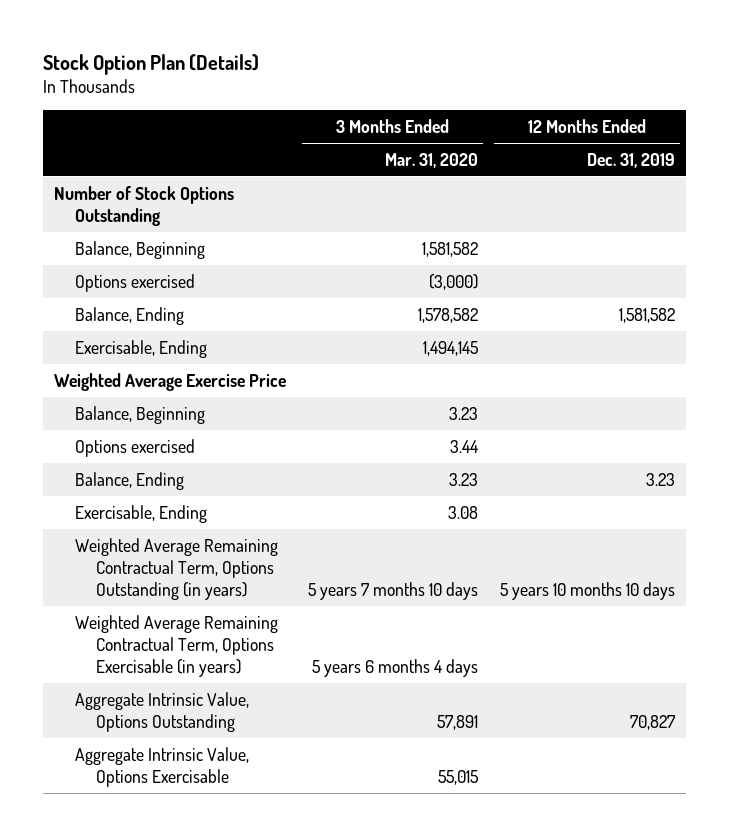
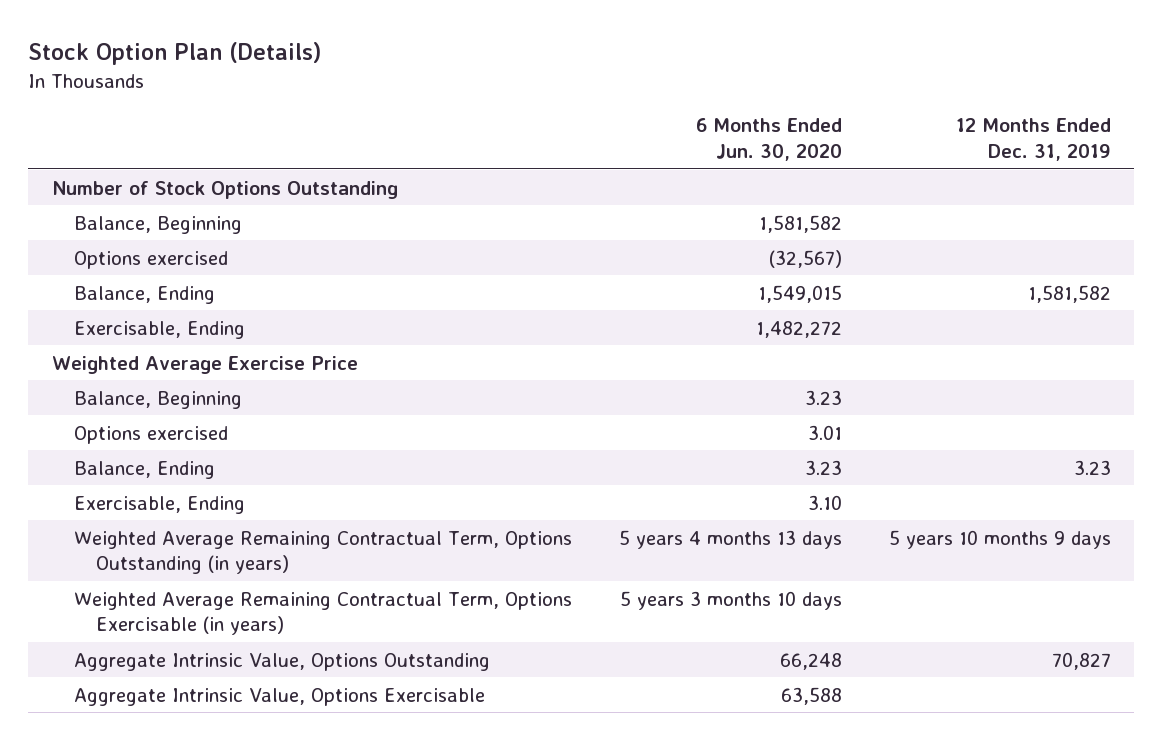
- | 3 Months Ended Mar. 31, 2020 | 12 Months Ended Dec. 31, 2019
+ | 6 Months Ended Jun. 30, 2020 | 12 Months Ended Dec. 31, 2019
- Weighted Average Remaining Contractual Term, Options Outstanding (in years) | 5 years 7 months 10 days | 5 years 10 months 10 days
+ Weighted Average Remaining Contractual Term, Options Outstanding (in years) | 5 years 4 months 13 days | 5 years 10 months 9 days

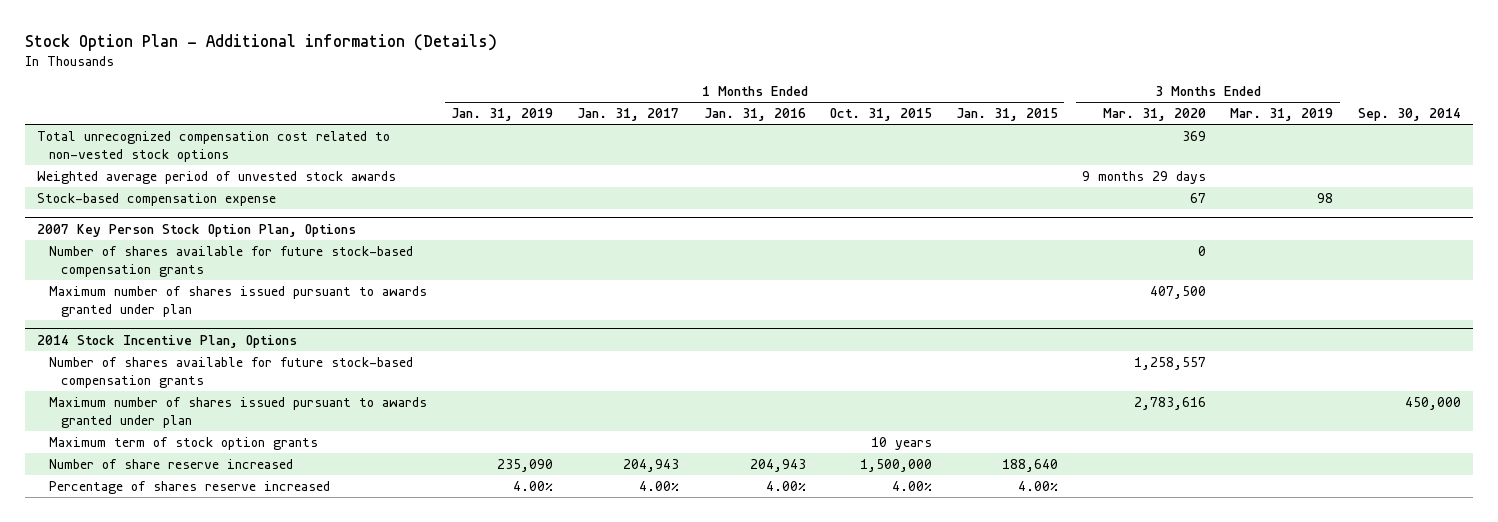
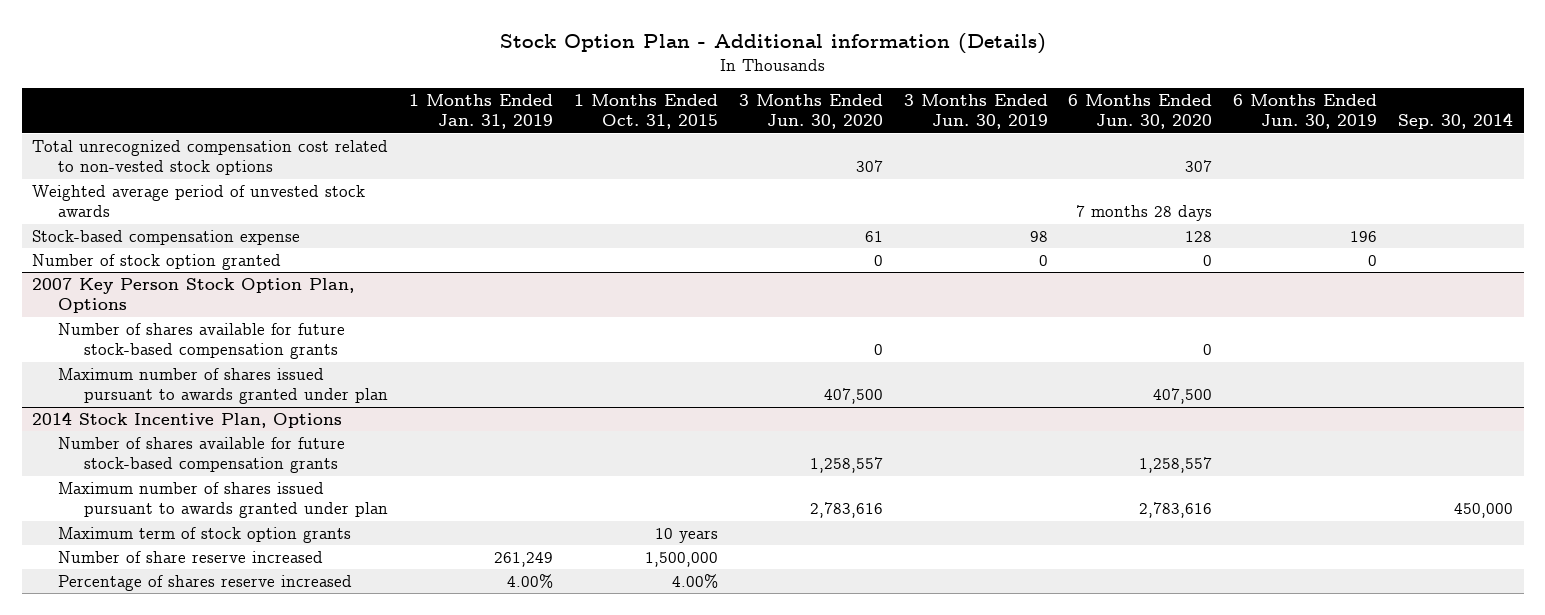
- | 1 Months Ended Jan. 31, 2019 | 1 Months Ended Jan. 31, 2017 | 1 Months Ended Jan. 31, 2016 | 1 Months Ended Oct. 31, 2015 | 1 Months Ended Jan. 31, 2015 | 3 Months Ended Mar. 31, 2020 | 3 Months Ended Mar. 31, 2019 | Sep. 30, 2014
+ | 1 Months Ended Jan. 31, 2019 | 1 Months Ended Oct. 31, 2015 | 3 Months Ended Jun. 30, 2020 | 3 Months Ended Jun. 30, 2019 | 6 Months Ended Jun. 30, 2020 | 6 Months Ended Jun. 30, 2019 | Sep. 30, 2014
+ Number of stock option granted | | | 0 | 0 | 0 | 0 |
@ 2014 Stock Incentive Plan, Options
- Number of share reserve increased | 235,090 | 204,943 | 204,943 | 1,500,000 | 188,640 | | |
+ Number of share reserve increased | 261,249 | 1,500,000 | | | | |

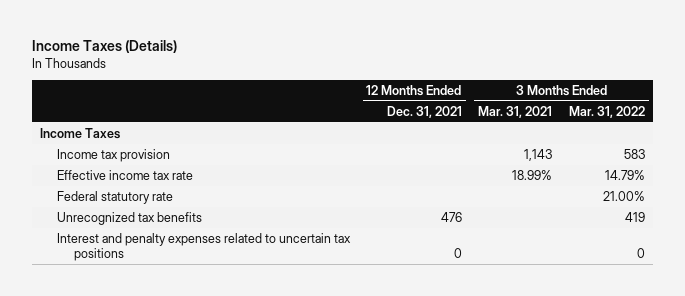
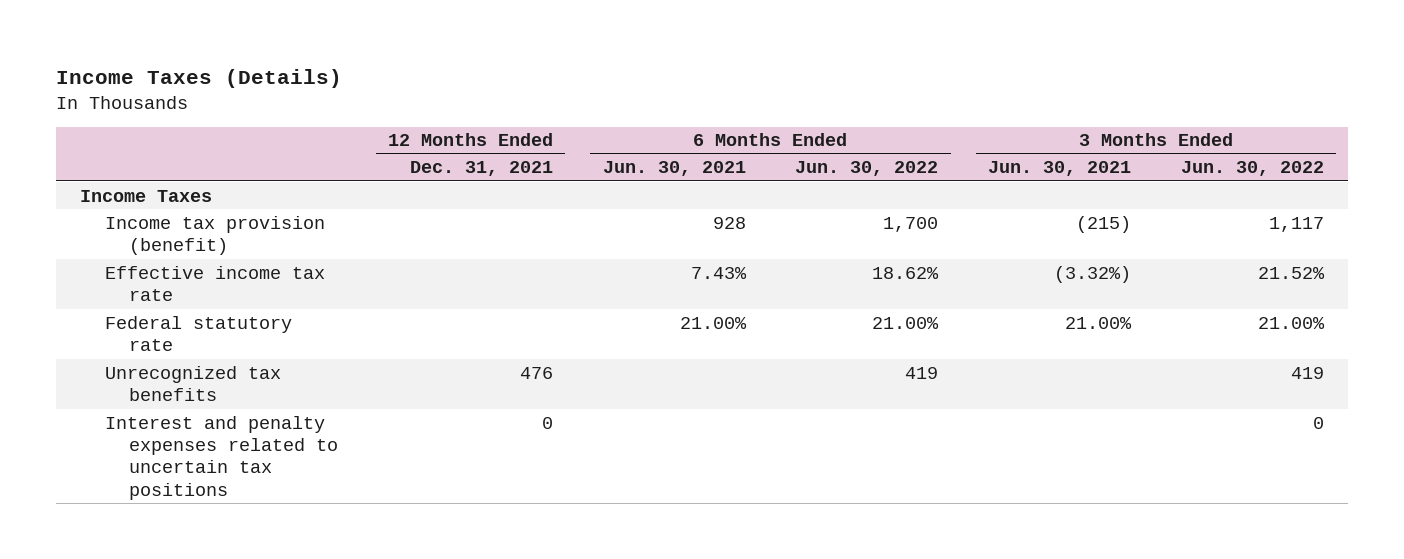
- | 12 Months Ended Dec. 31, 2021 | 3 Months Ended Mar. 31, 2021 | 3 Months Ended Mar. 31, 2022
+ | 12 Months Ended Dec. 31, 2021 | 6 Months Ended Jun. 30, 2021 | 6 Months Ended Jun. 30, 2022 | 3 Months Ended Jun. 30, 2021 | 3 Months Ended Jun. 30, 2022
- Income tax provision | | 1,143 | 583
+ Income tax provision (benefit) | | 928 | 1,700 | (215) | 1,117

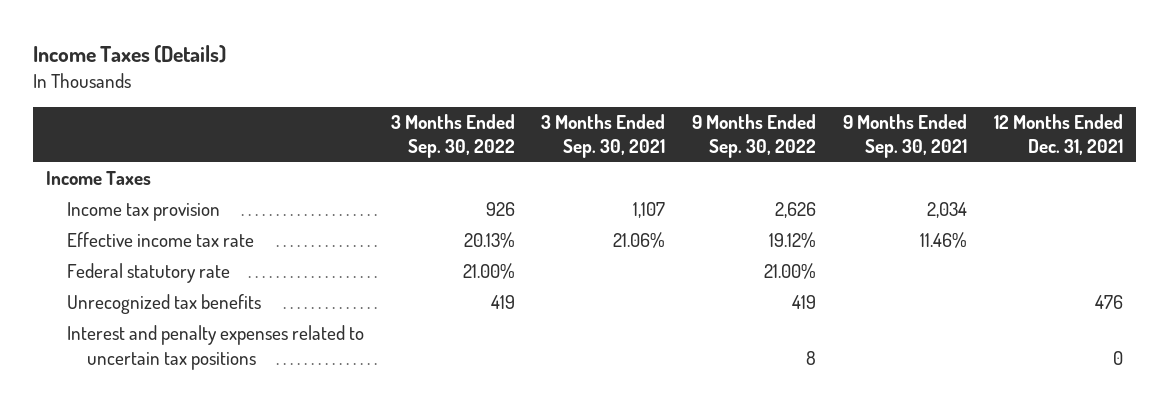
- | 12 Months Ended Dec. 31, 2021 | 6 Months Ended Jun. 30, 2021 | 6 Months Ended Jun. 30, 2022 | 3 Months Ended Jun. 30, 2021 | 3 Months Ended Jun. 30, 2022
+ | 3 Months Ended Sep. 30, 2022 | 3 Months Ended Sep. 30, 2021 | 9 Months Ended Sep. 30, 2022 | 9 Months Ended Sep. 30, 2021 | 12 Months Ended Dec. 31, 2021
- Income tax provision (benefit) | | 928 | 1,700 | (215) | 1,117
+ Income tax provision | 926 | 1,107 | 2,626 | 2,034 |

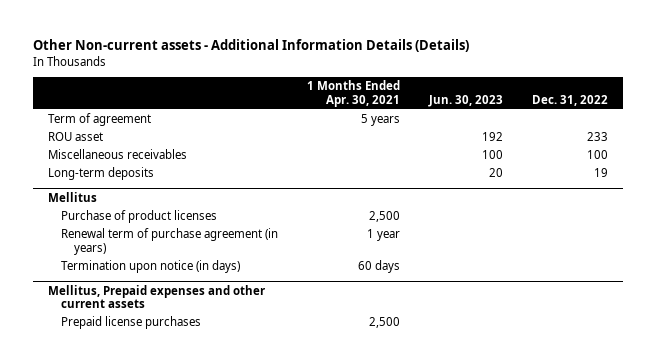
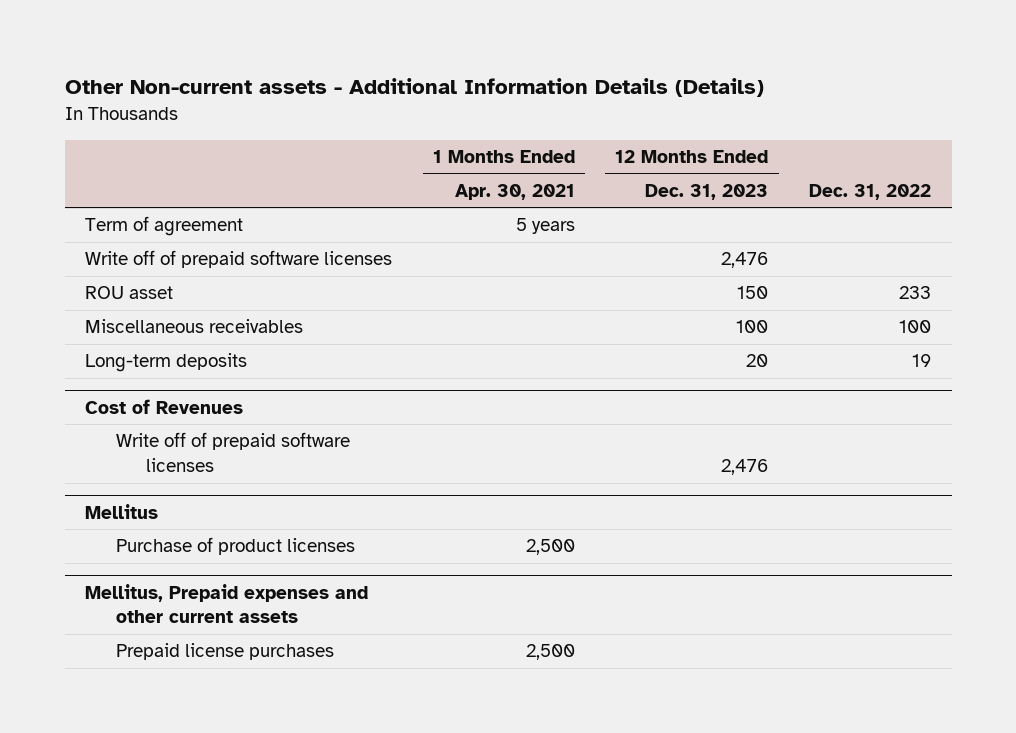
- | 1 Months Ended Apr. 30, 2021 | Jun. 30, 2023 | Dec. 31, 2022
+ | 1 Months Ended Apr. 30, 2021 | 12 Months Ended Dec. 31, 2023 | Dec. 31, 2022
+ Write off of prepaid software licenses | | 2,476 |
+ Cost of Revenues
+ Write off of prepaid software licenses | | 2,476 |
@ Mellitus
- Renewal term of purchase agreement (in years) | 1 year | |
- Termination upon notice (in days) | 60 days | |

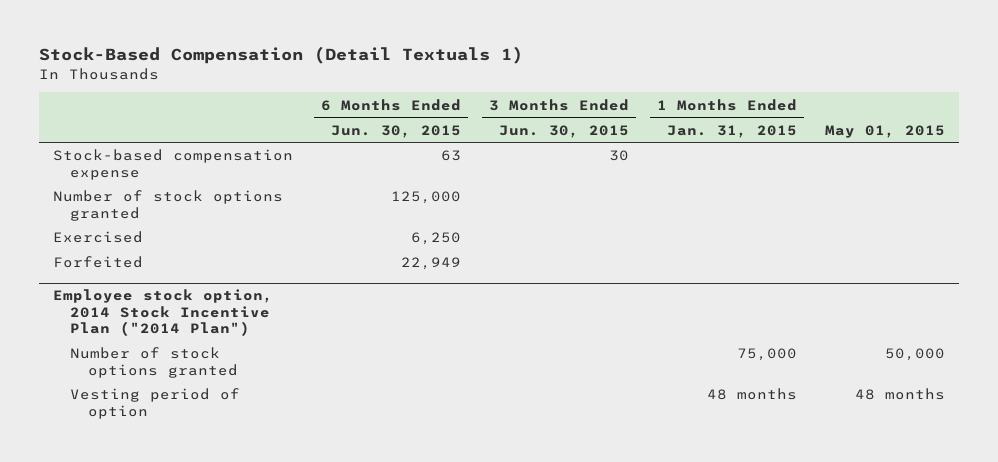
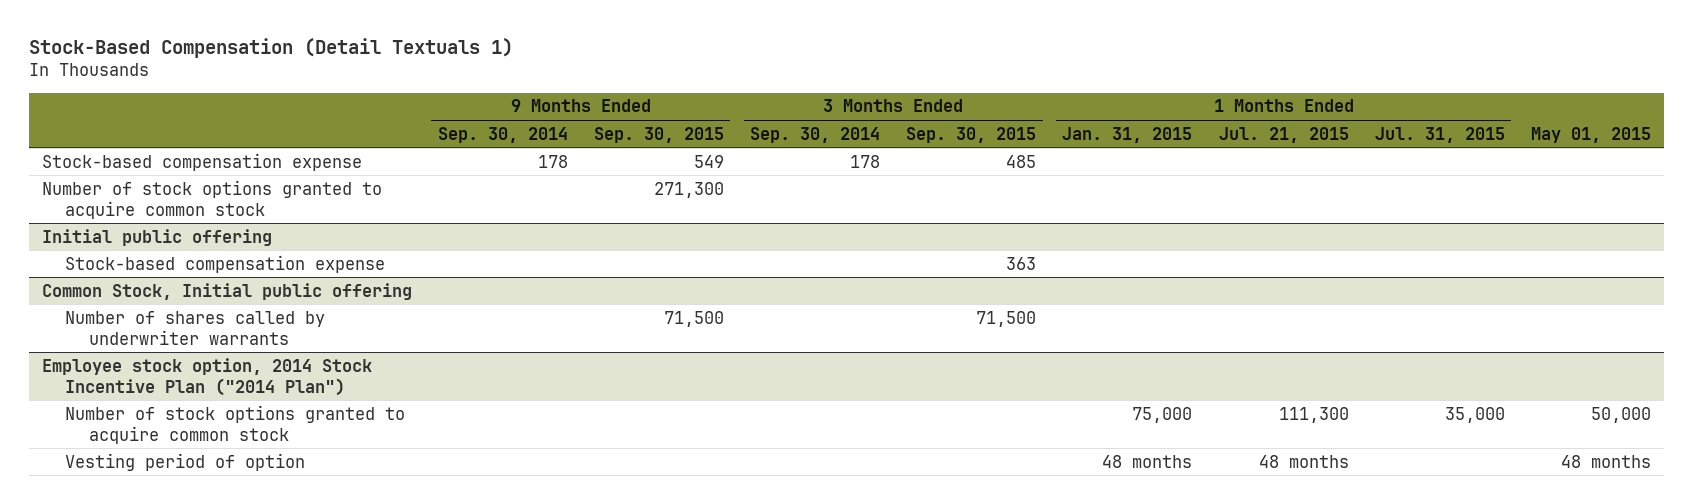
- | 6 Months Ended Jun. 30, 2015 | 3 Months Ended Jun. 30, 2015 | 1 Months Ended Jan. 31, 2015 | May 01, 2015
+ | 9 Months Ended Sep. 30, 2014 | 9 Months Ended Sep. 30, 2015 | 3 Months Ended Sep. 30, 2014 | 3 Months Ended Sep. 30, 2015 | 1 Months Ended Jan. 31, 2015 | 1 Months Ended Jul. 21, 2015 | 1 Months Ended Jul. 31, 2015 | May 01, 2015
- Number of stock options granted | 125,000 | | |
- Exercised | 6,250 | | |
- Forfeited | 22,949 | | |
+ Number of stock options granted to acquire common stock | | 271,300 | | | | | |
+ Initial public offering
+ Stock-based compensation expense | | | | 363 | | | |
+ Common Stock, Initial public offering
+ Number of shares called by underwriter warrants | | 71,500 | | 71,500 | | | |
@ Employee stock option, 2014 Stock Incentive Plan ("2014 Plan")
- Number of stock options granted | | | 75,000 | 50,000
+ Number of stock options granted to acquire common stock | | | | | 75,000 | 111,300 | 35,000 | 50,000

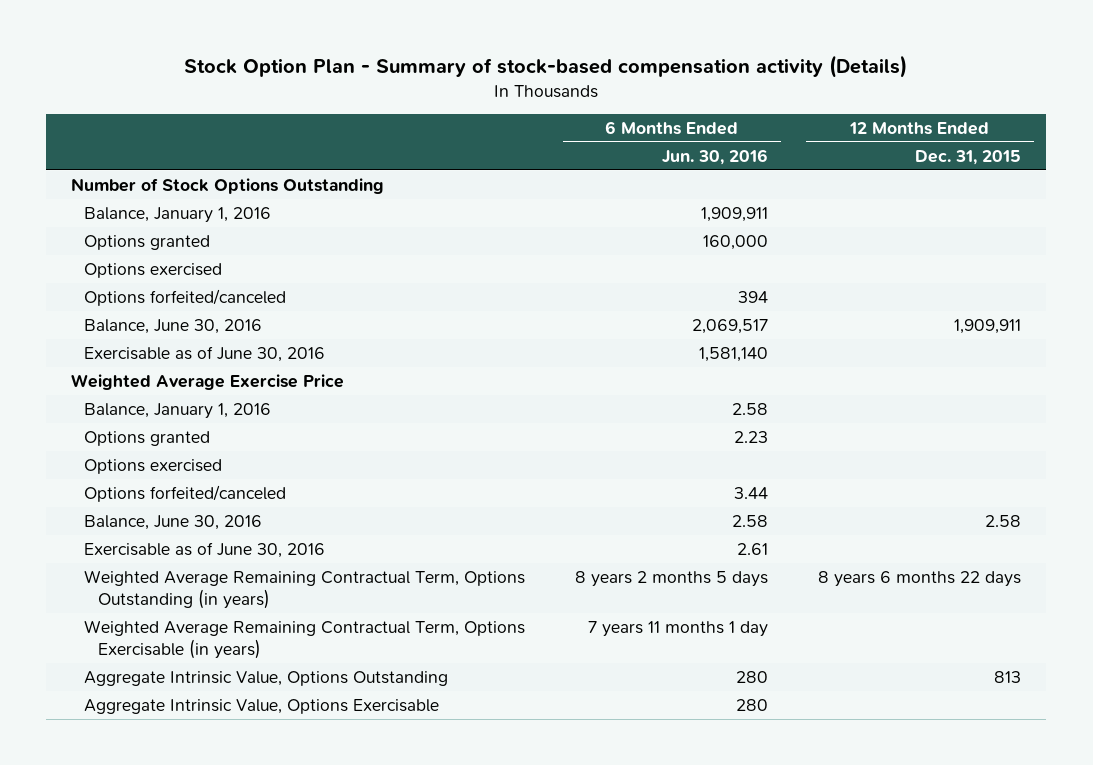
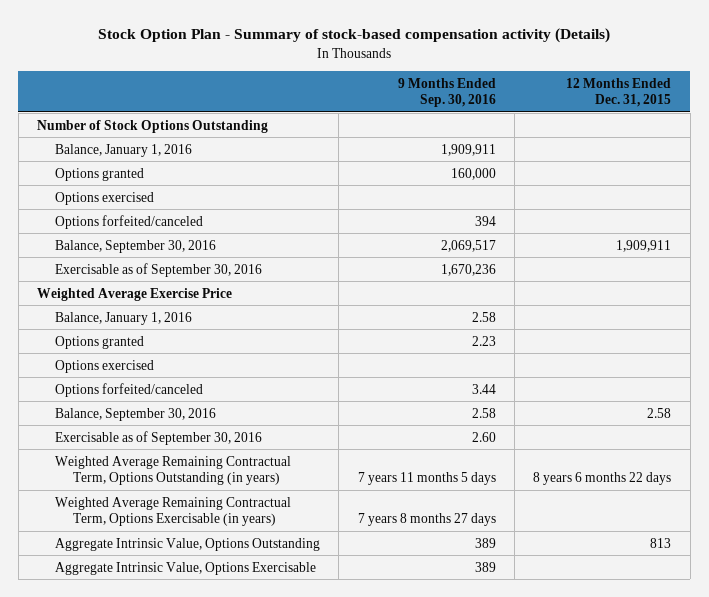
- | 6 Months Ended Jun. 30, 2016 | 12 Months Ended Dec. 31, 2015
+ | 9 Months Ended Sep. 30, 2016 | 12 Months Ended Dec. 31, 2015
- Balance, June 30, 2016 | 2,069,517 | 1,909,911
- Exercisable as of June 30, 2016 | 1,581,140 |
+ Balance, September 30, 2016 | 2,069,517 | 1,909,911
+ Exercisable as of September 30, 2016 | 1,670,236 |
- Balance, June 30, 2016 | 2.58 | 2.58
- Exercisable as of June 30, 2016 | 2.61 |
+ Balance, September 30, 2016 | 2.58 | 2.58
+ Exercisable as of September 30, 2016 | 2.60 |

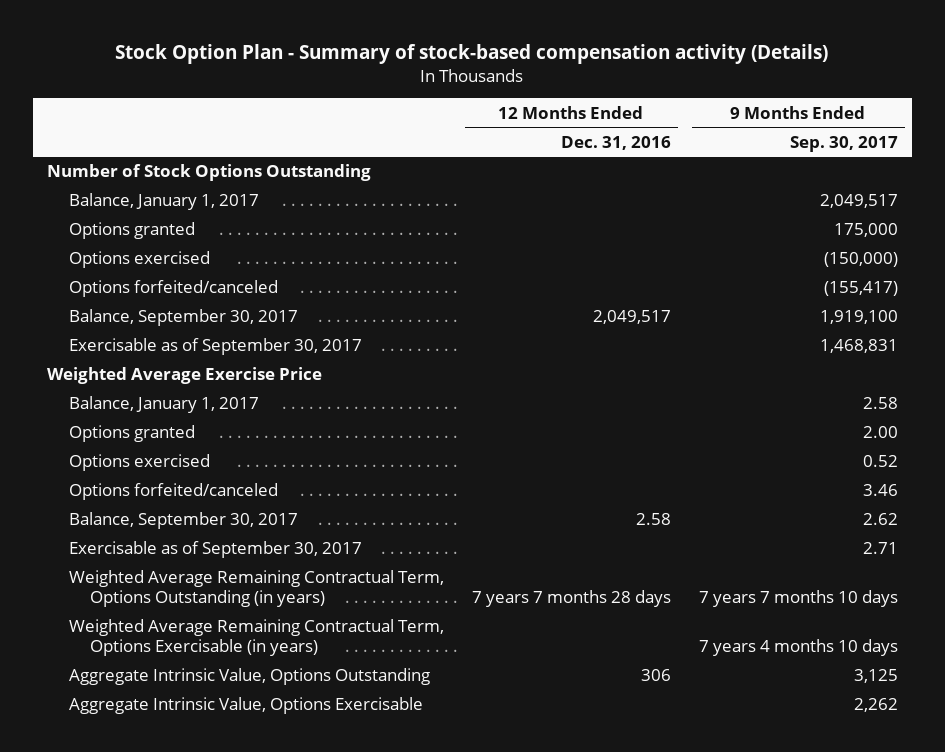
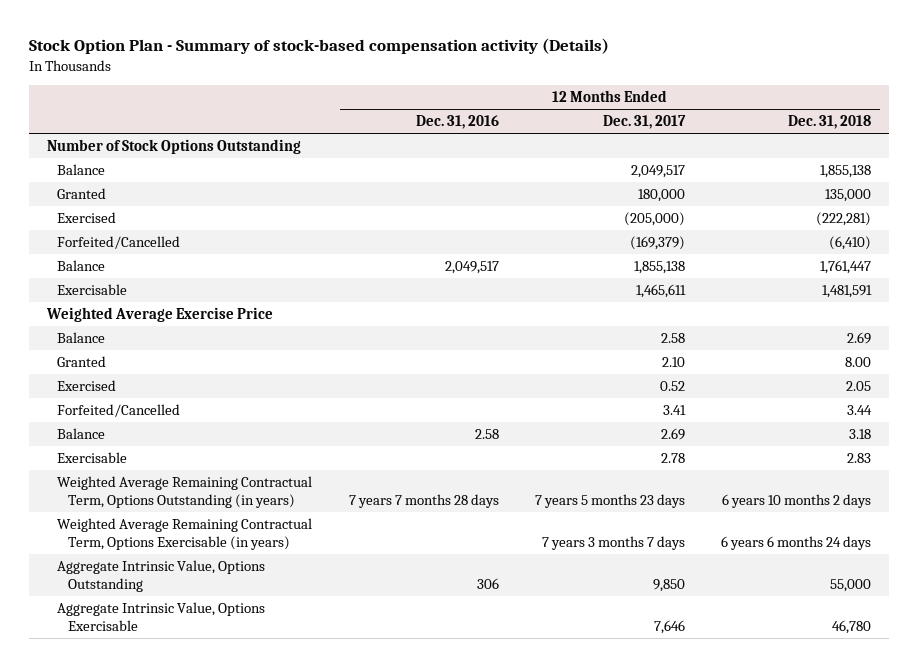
- | 12 Months Ended Dec. 31, 2016 | 9 Months Ended Sep. 30, 2017
+ | 12 Months Ended Dec. 31, 2016 | 12 Months Ended Dec. 31, 2017 | 12 Months Ended Dec. 31, 2018
- Balance, January 1, 2017 | | 2,049,517
- Options granted | | 175,000
- Options exercised | | (150,000)
- Options forfeited/canceled | | (155,417)
- Balance, September 30, 2017 | 2,049,517 | 1,919,100
- Exercisable as of September 30, 2017 | | 1,468,831
+ Balance | | 2,049,517 | 1,855,138
+ Granted | | 180,000 | 135,000
+ Exercised | | (205,000) | (222,281)
+ Forfeited/Cancelled | | (169,379) | (6,410)
+ Balance | 2,049,517 | 1,855,138 | 1,761,447
+ Exercisable | | 1,465,611 | 1,481,591
- Balance, January 1, 2017 | | 2.58
- Options granted | | 2.00
- Options exercised | | 0.52
- Options forfeited/canceled | | 3.46
- Balance, September 30, 2017 | 2.58 | 2.62
- Exercisable as of September 30, 2017 | | 2.71
+ Balance | | 2.58 | 2.69
+ Granted | | 2.10 | 8.00
+ Exercised | | 0.52 | 2.05
+ Forfeited/Cancelled | | 3.41 | 3.44
+ Balance | 2.58 | 2.69 | 3.18
+ Exercisable | | 2.78 | 2.83

